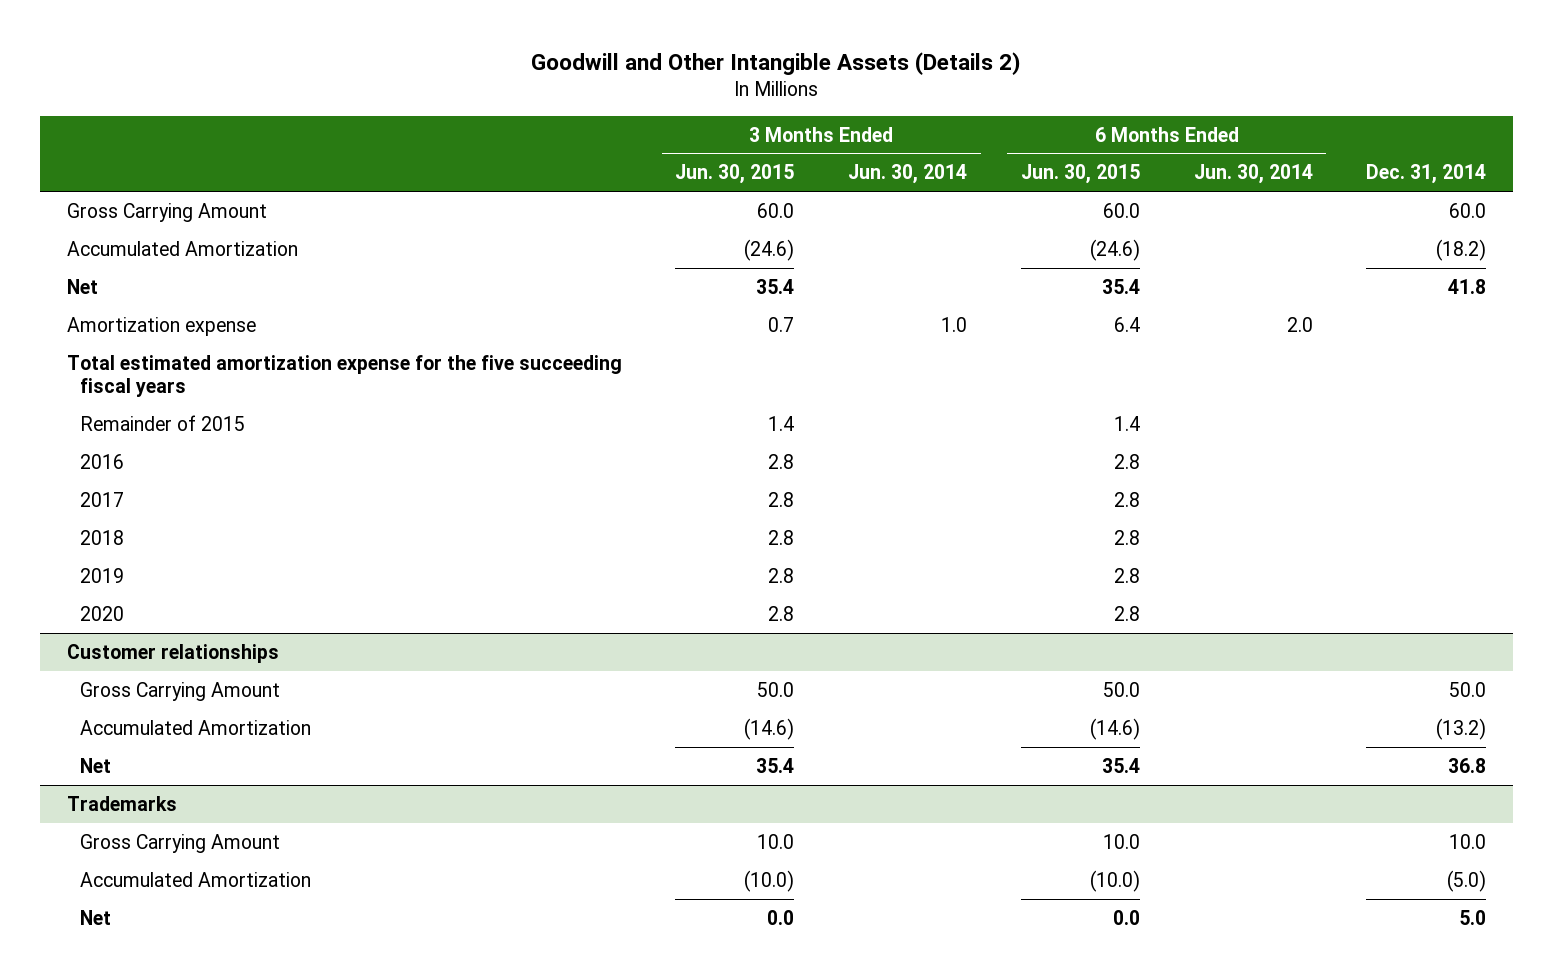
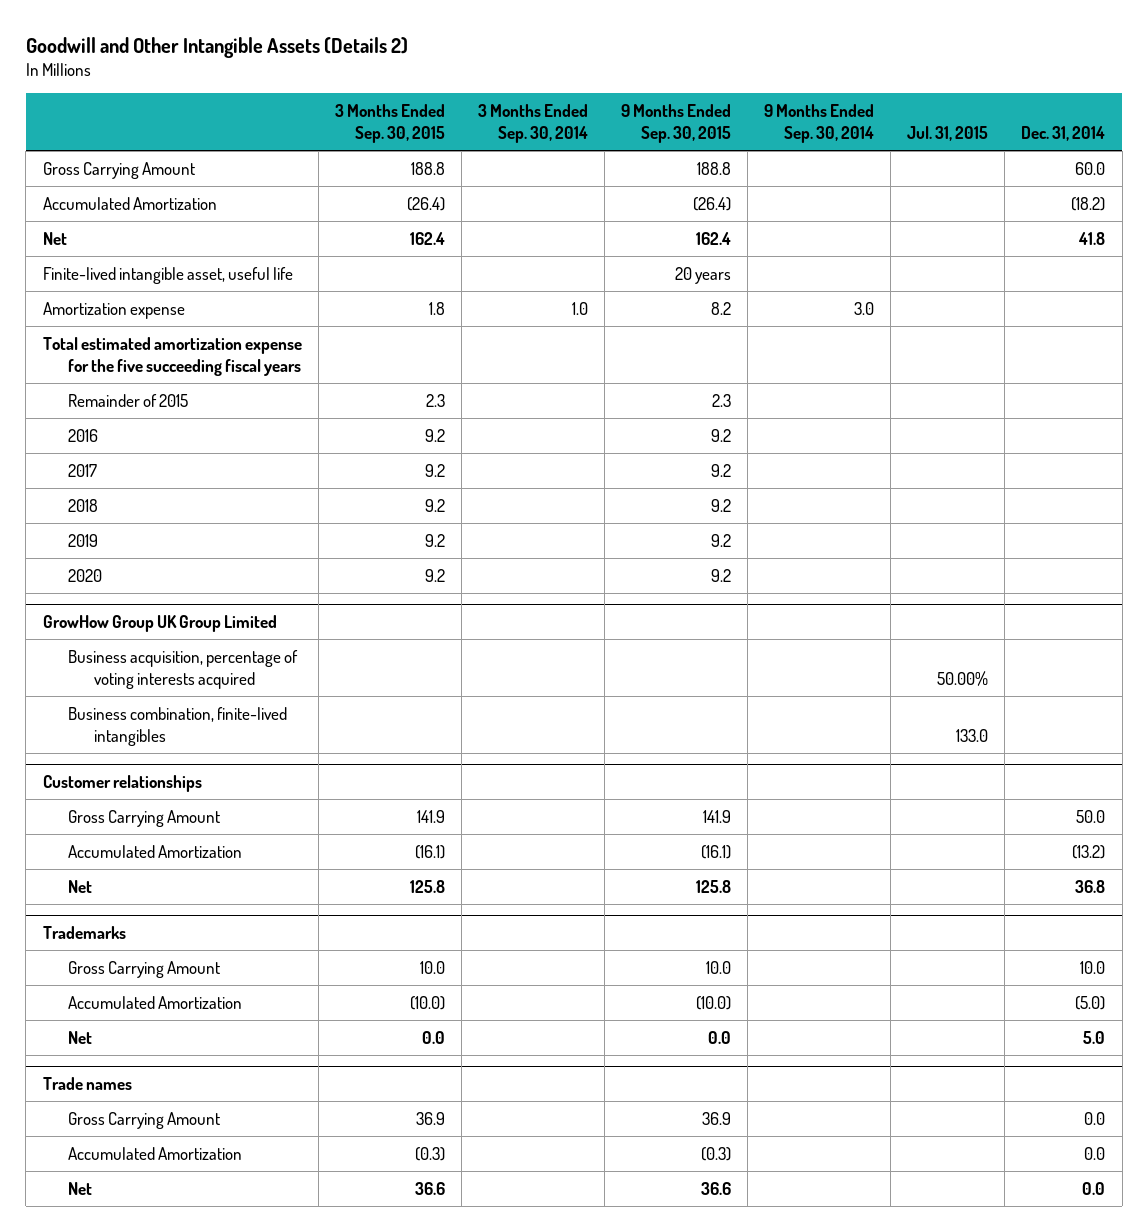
- | 3 Months Ended Jun. 30, 2015 | 3 Months Ended Jun. 30, 2014 | 6 Months Ended Jun. 30, 2015 | 6 Months Ended Jun. 30, 2014 | Dec. 31, 2014
+ | 3 Months Ended Sep. 30, 2015 | 3 Months Ended Sep. 30, 2014 | 9 Months Ended Sep. 30, 2015 | 9 Months Ended Sep. 30, 2014 | Jul. 31, 2015 | Dec. 31, 2014
+ Finite-lived intangible asset, useful life | | | 20 years | | |
+ GrowHow Group UK Group Limited
+ Business acquisition, percentage of voting interests acquired | | | | | 50.00% |
+ Business combination, finite-lived intangibles | | | | | 133.0 |
+ Trade names
+ Gross Carrying Amount | 36.9 | | 36.9 | | | 0.0
+ Accumulated Amortization | (0.3) | | (0.3) | | | 0.0
+ Net | 36.6 | | 36.6 | | | 0.0

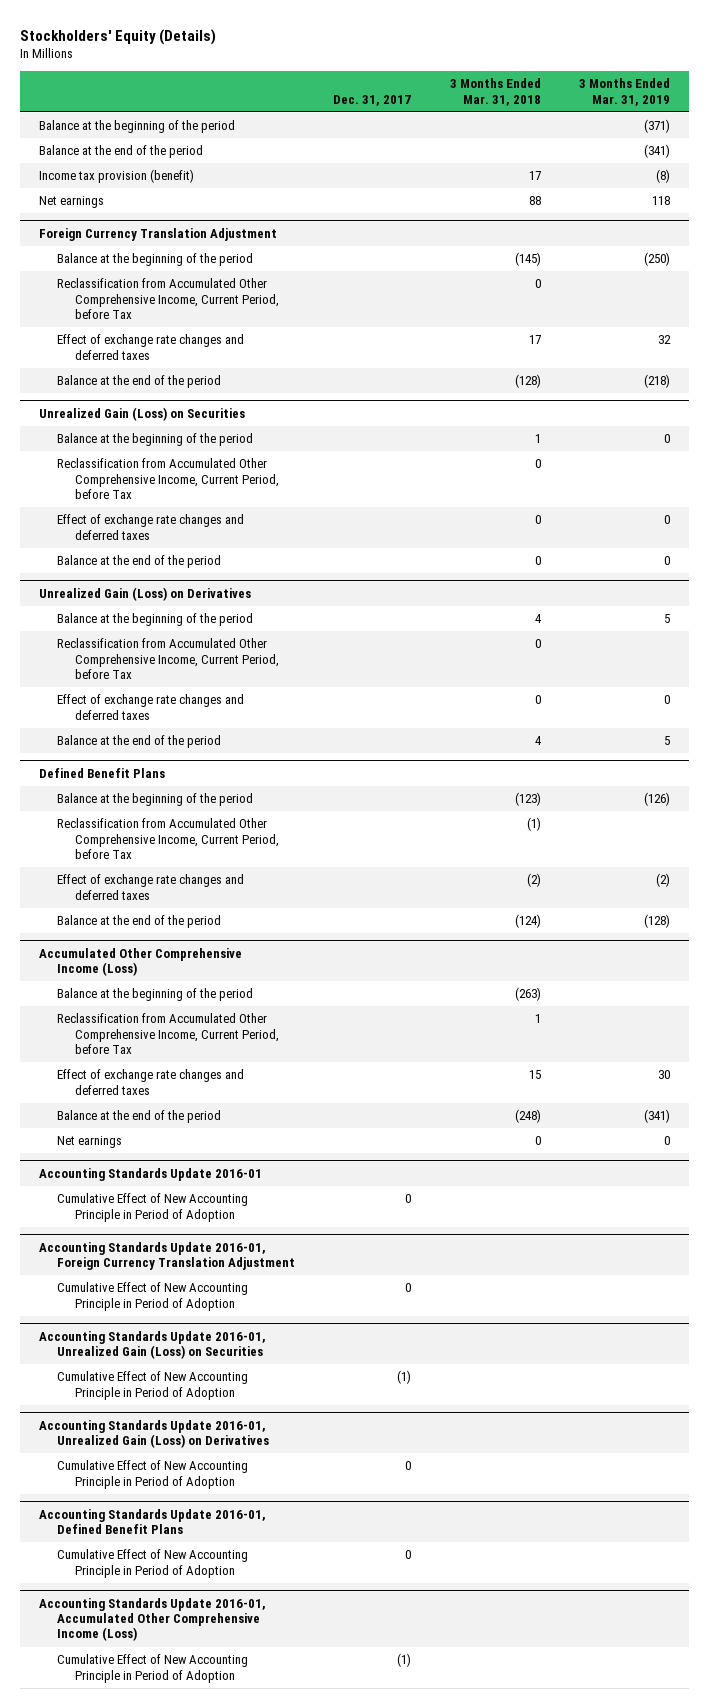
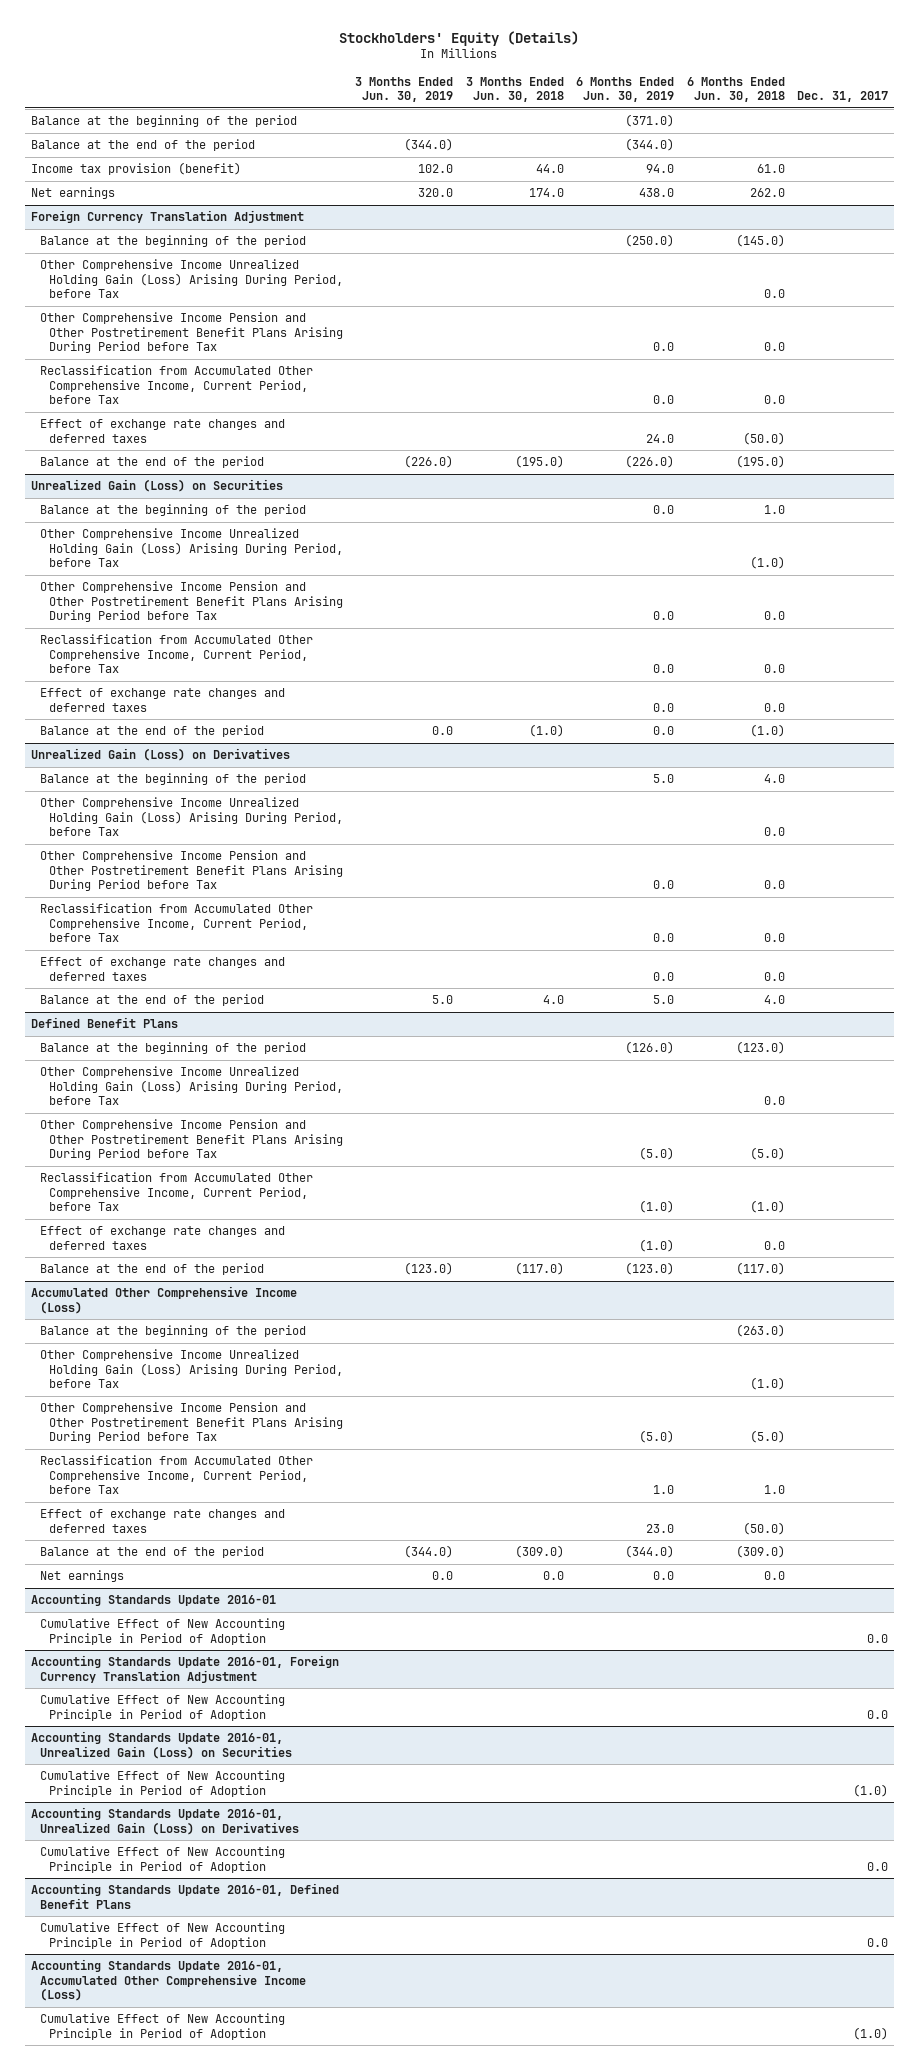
- | Dec. 31, 2017 | 3 Months Ended Mar. 31, 2018 | 3 Months Ended Mar. 31, 2019
+ | 3 Months Ended Jun. 30, 2019 | 3 Months Ended Jun. 30, 2018 | 6 Months Ended Jun. 30, 2019 | 6 Months Ended Jun. 30, 2018 | Dec. 31, 2017
@ Foreign Currency Translation Adjustment
+ Other Comprehensive Income Unrealized Holding Gain (Loss) Arising During Period, before Tax | | | | 0.0 |
+ Other Comprehensive Income Pension and Other Postretirement Benefit Plans Arising During Period before Tax | | | 0.0 | 0.0 |
@ Unrealized Gain (Loss) on Securities
+ Other Comprehensive Income Unrealized Holding Gain (Loss) Arising During Period, before Tax | | | | (1.0) |
+ Other Comprehensive Income Pension and Other Postretirement Benefit Plans Arising During Period before Tax | | | 0.0 | 0.0 |
@ Unrealized Gain (Loss) on Derivatives
+ Other Comprehensive Income Unrealized Holding Gain (Loss) Arising During Period, before Tax | | | | 0.0 |
+ Other Comprehensive Income Pension and Other Postretirement Benefit Plans Arising During Period before Tax | | | 0.0 | 0.0 |
@ Defined Benefit Plans
+ Other Comprehensive Income Unrealized Holding Gain (Loss) Arising During Period, before Tax | | | | 0.0 |
+ Other Comprehensive Income Pension and Other Postretirement Benefit Plans Arising During Period before Tax | | | (5.0) | (5.0) |
@ Accumulated Other Comprehensive Income (Loss)
+ Other Comprehensive Income Unrealized Holding Gain (Loss) Arising During Period, before Tax | | | | (1.0) |
+ Other Comprehensive Income Pension and Other Postretirement Benefit Plans Arising During Period before Tax | | | (5.0) | (5.0) |
@ Accounting Standards Update 2016-01
- Cumulative Effect of New Accounting Principle in Period of Adoption | 0 | |
+ Cumulative Effect of New Accounting Principle in Period of Adoption | | | | | 0.0
@ Accounting Standards Update 2016-01, Foreign Currency Translation Adjustment
- Cumulative Effect of New Accounting Principle in Period of Adoption | 0 | |
+ Cumulative Effect of New Accounting Principle in Period of Adoption | | | | | 0.0
@ Accounting Standards Update 2016-01, Unrealized Gain (Loss) on Securities
- Cumulative Effect of New Accounting Principle in Period of Adoption | (1) | |
+ Cumulative Effect of New Accounting Principle in Period of Adoption | | | | | (1.0)
@ Accounting Standards Update 2016-01, Unrealized Gain (Loss) on Derivatives
- Cumulative Effect of New Accounting Principle in Period of Adoption | 0 | |
+ Cumulative Effect of New Accounting Principle in Period of Adoption | | | | | 0.0
@ Accounting Standards Update 2016-01, Defined Benefit Plans
- Cumulative Effect of New Accounting Principle in Period of Adoption | 0 | |
+ Cumulative Effect of New Accounting Principle in Period of Adoption | | | | | 0.0
@ Accounting Standards Update 2016-01, Accumulated Other Comprehensive Income (Loss)
- Cumulative Effect of New Accounting Principle in Period of Adoption | (1) | |
+ Cumulative Effect of New Accounting Principle in Period of Adoption | | | | | (1.0)

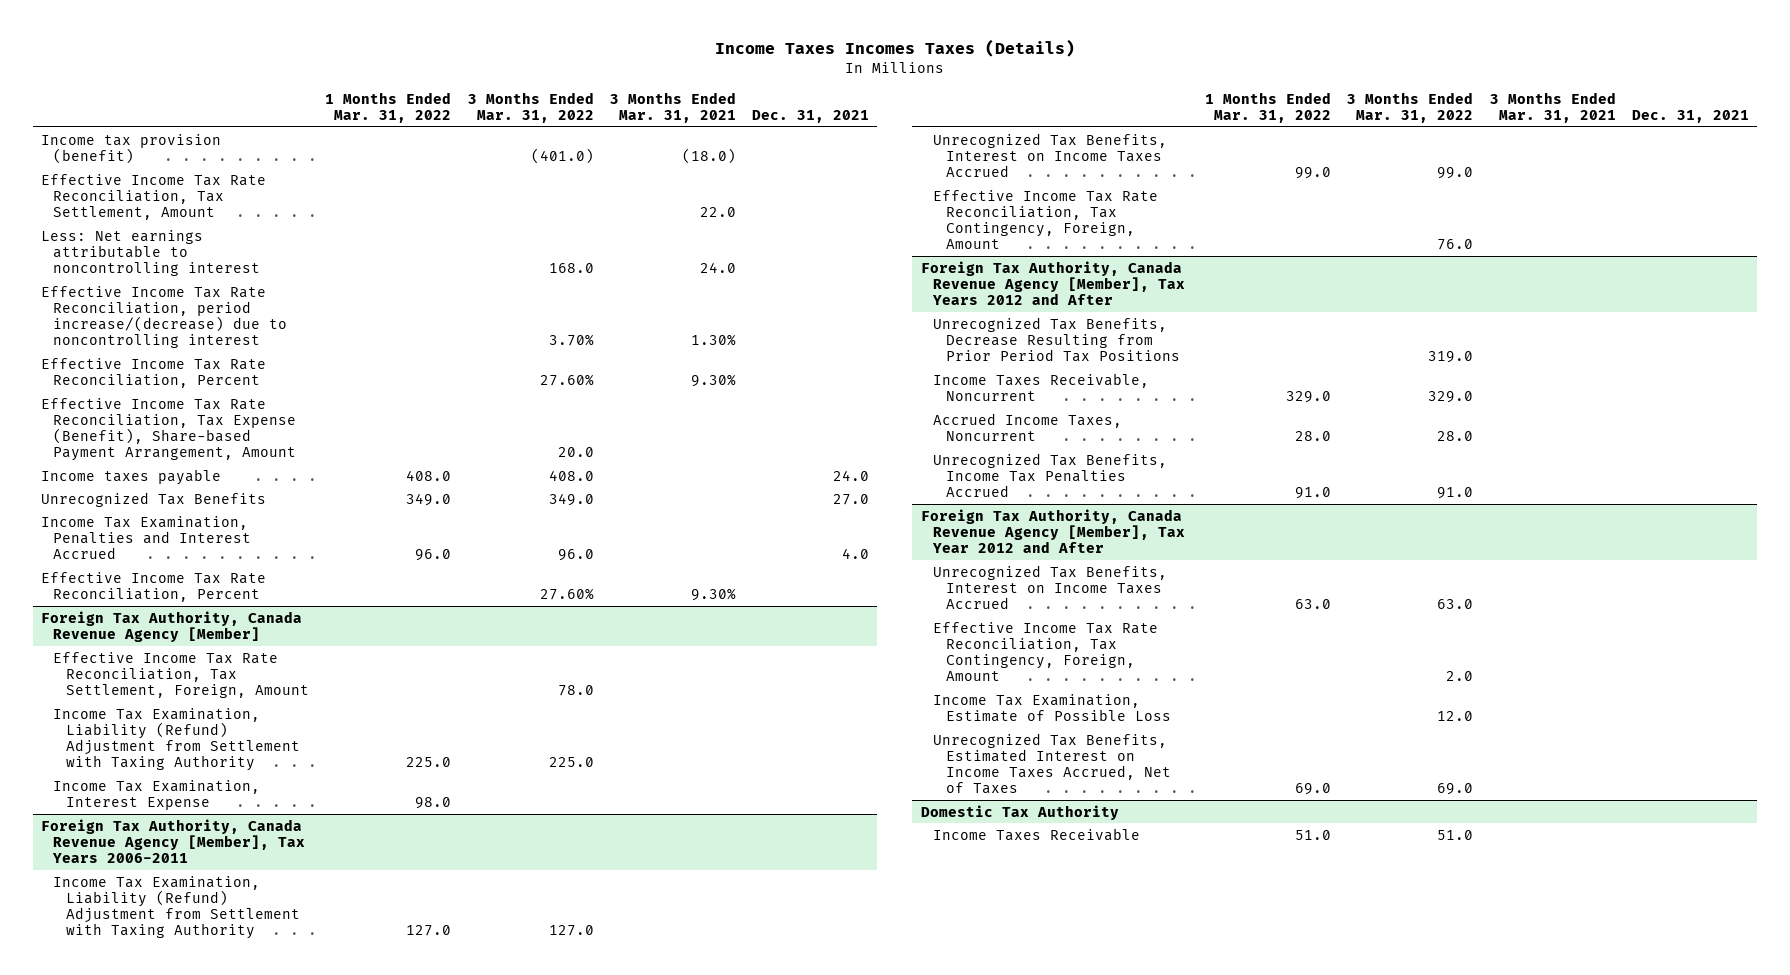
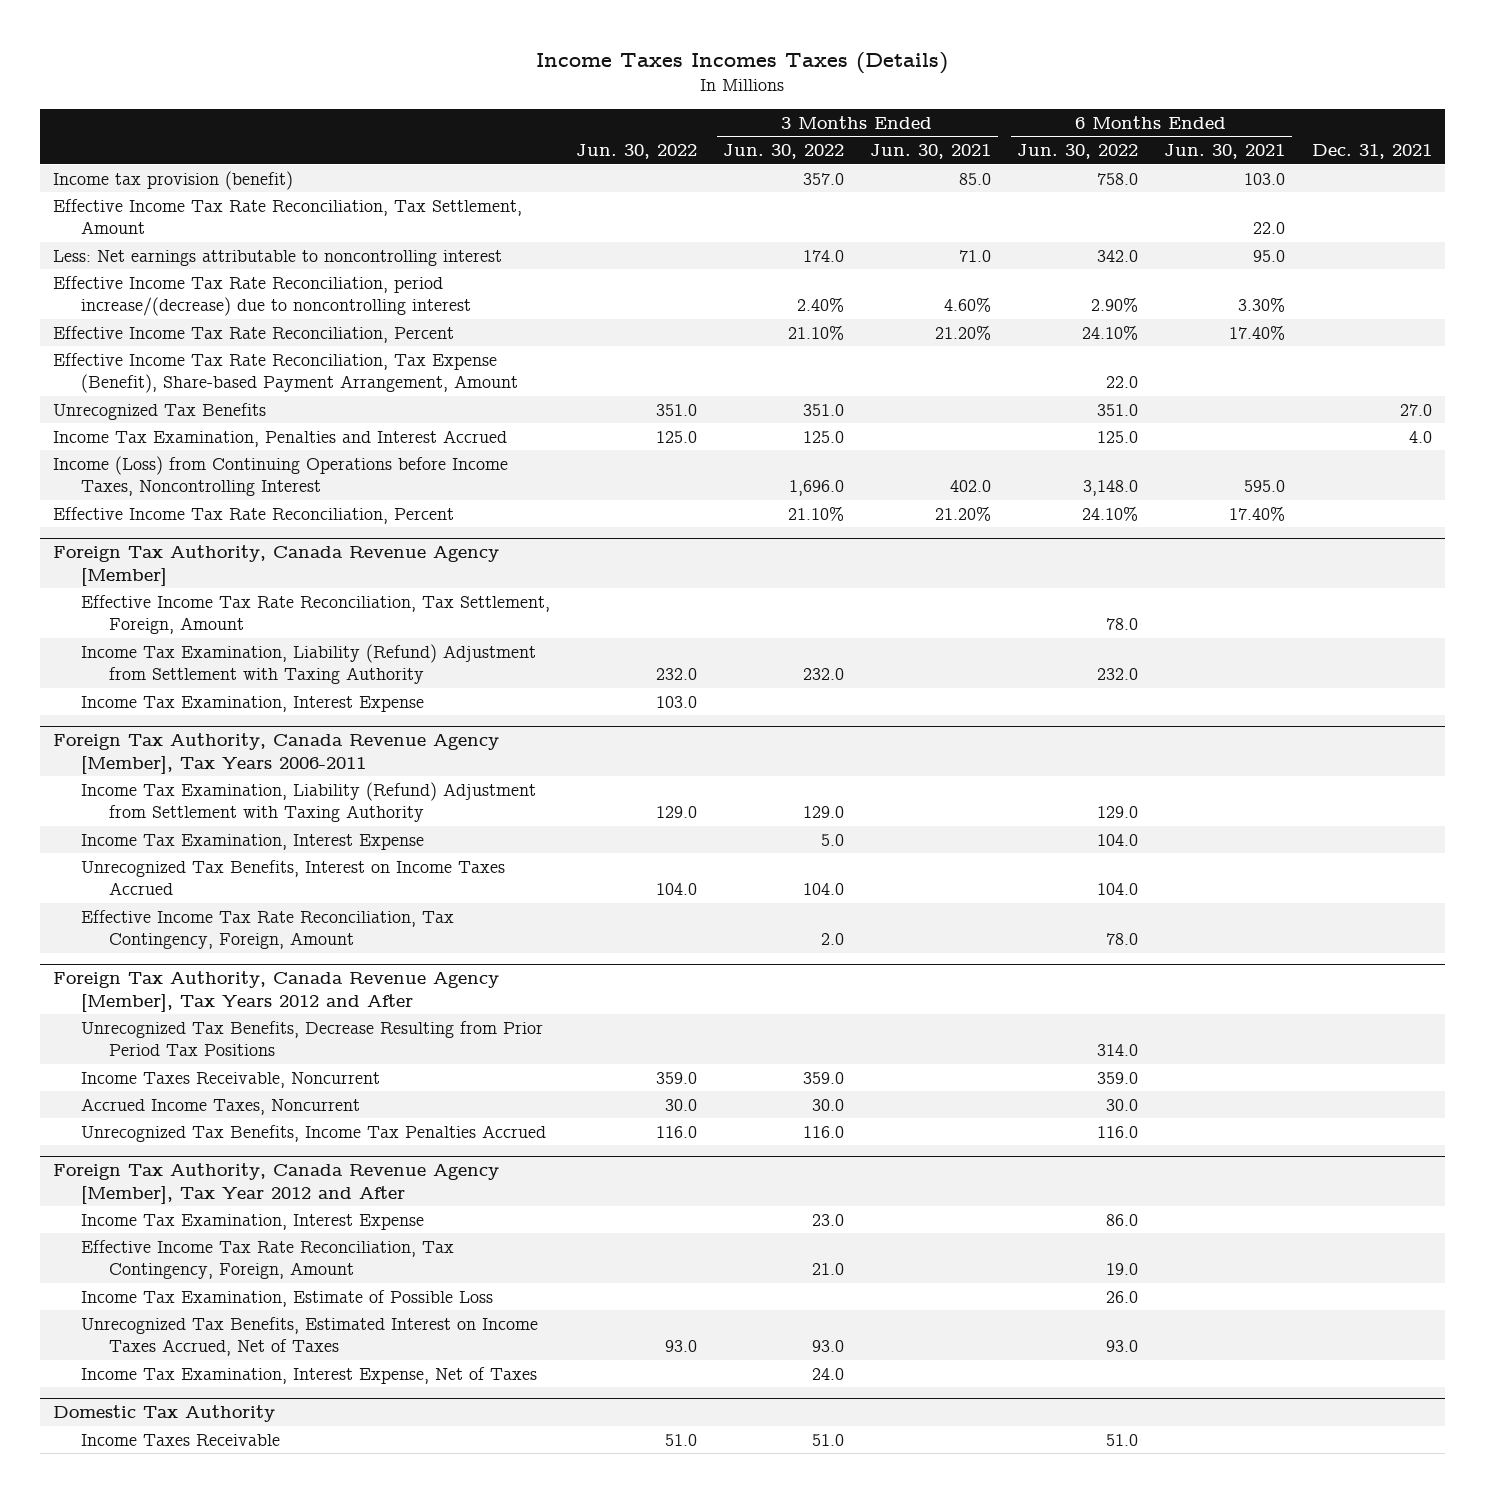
- | 1 Months Ended Mar. 31, 2022 | 3 Months Ended Mar. 31, 2022 | 3 Months Ended Mar. 31, 2021 | Dec. 31, 2021
+ | Jun. 30, 2022 | 3 Months Ended Jun. 30, 2022 | 3 Months Ended Jun. 30, 2021 | 6 Months Ended Jun. 30, 2022 | 6 Months Ended Jun. 30, 2021 | Dec. 31, 2021
- Income taxes payable | 408.0 | 408.0 | | 24.0
+ Income (Loss) from Continuing Operations before Income Taxes, Noncontrolling Interest | | 1,696.0 | 402.0 | 3,148.0 | 595.0 |
@ Foreign Tax Authority, Canada Revenue Agency [Member], Tax Years 2006-2011
+ Income Tax Examination, Interest Expense | | 5.0 | | 104.0 | |
@ Foreign Tax Authority, Canada Revenue Agency [Member], Tax Year 2012 and After
- Unrecognized Tax Benefits, Interest on Income Taxes Accrued | 63.0 | 63.0 | |
+ Income Tax Examination, Interest Expense | | 23.0 | | 86.0 | |
+ Income Tax Examination, Interest Expense, Net of Taxes | | 24.0 | | | |

